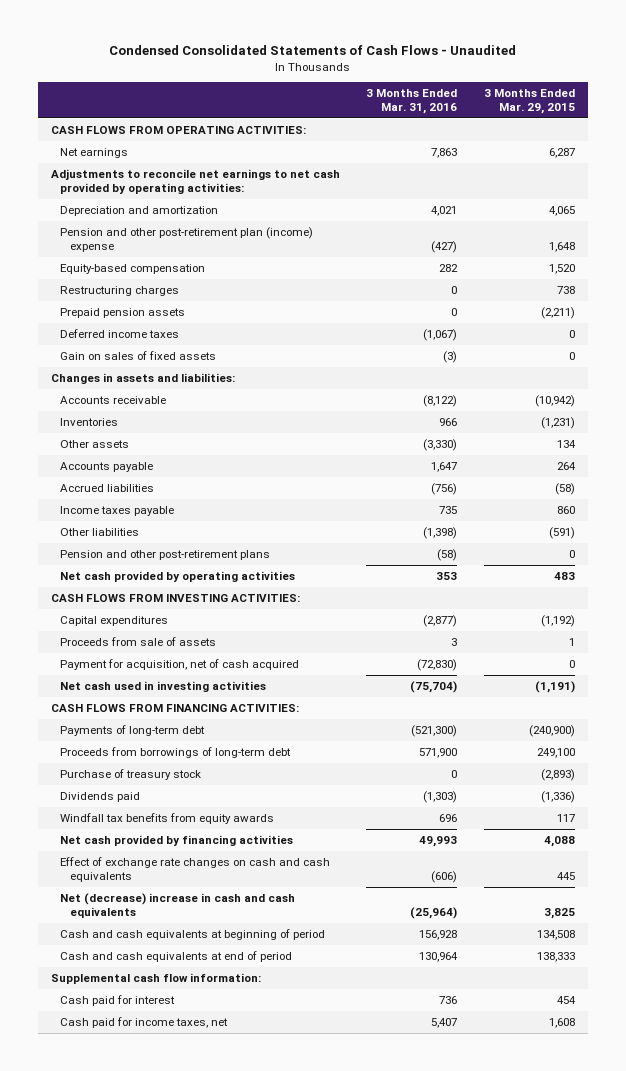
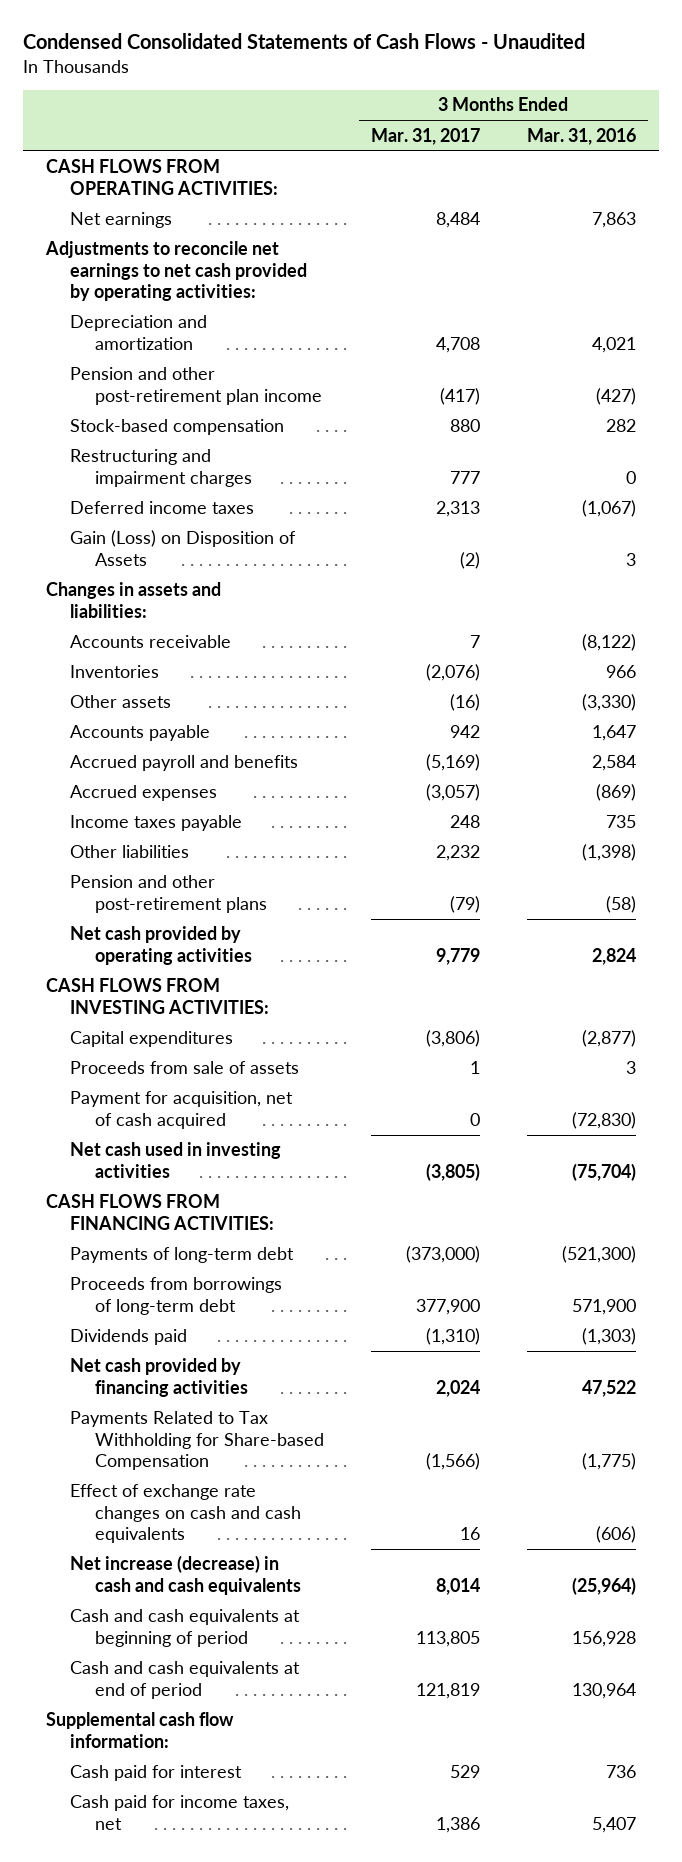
- | 3 Months Ended Mar. 31, 2016 | 3 Months Ended Mar. 29, 2015
+ | 3 Months Ended Mar. 31, 2017 | 3 Months Ended Mar. 31, 2016
- Pension and other post-retirement plan (income) expense | (427) | 1,648
- Equity-based compensation | 282 | 1,520
- Restructuring charges | 0 | 738
- Prepaid pension assets | 0 | (2,211)
+ Pension and other post-retirement plan income | (417) | (427)
+ Stock-based compensation | 880 | 282
+ Restructuring and impairment charges | 777 | 0
- Gain on sales of fixed assets | (3) | 0
+ Gain (Loss) on Disposition of Assets | (2) | 3
- Accrued liabilities | (756) | (58)
+ Accrued payroll and benefits | (5,169) | 2,584
+ Accrued expenses | (3,057) | (869)
- Net cash provided by operating activities | 353 | 483
+ Net cash provided by operating activities | 9,779 | 2,824
- Purchase of treasury stock | 0 | (2,893)
- Windfall tax benefits from equity awards | 696 | 117
- Net cash provided by financing activities | 49,993 | 4,088
+ Net cash provided by financing activities | 2,024 | 47,522
+ Payments Related to Tax Withholding for Share-based Compensation | (1,566) | (1,775)
- Net (decrease) increase in cash and cash equivalents | (25,964) | 3,825
+ Net increase (decrease) in cash and cash equivalents | 8,014 | (25,964)

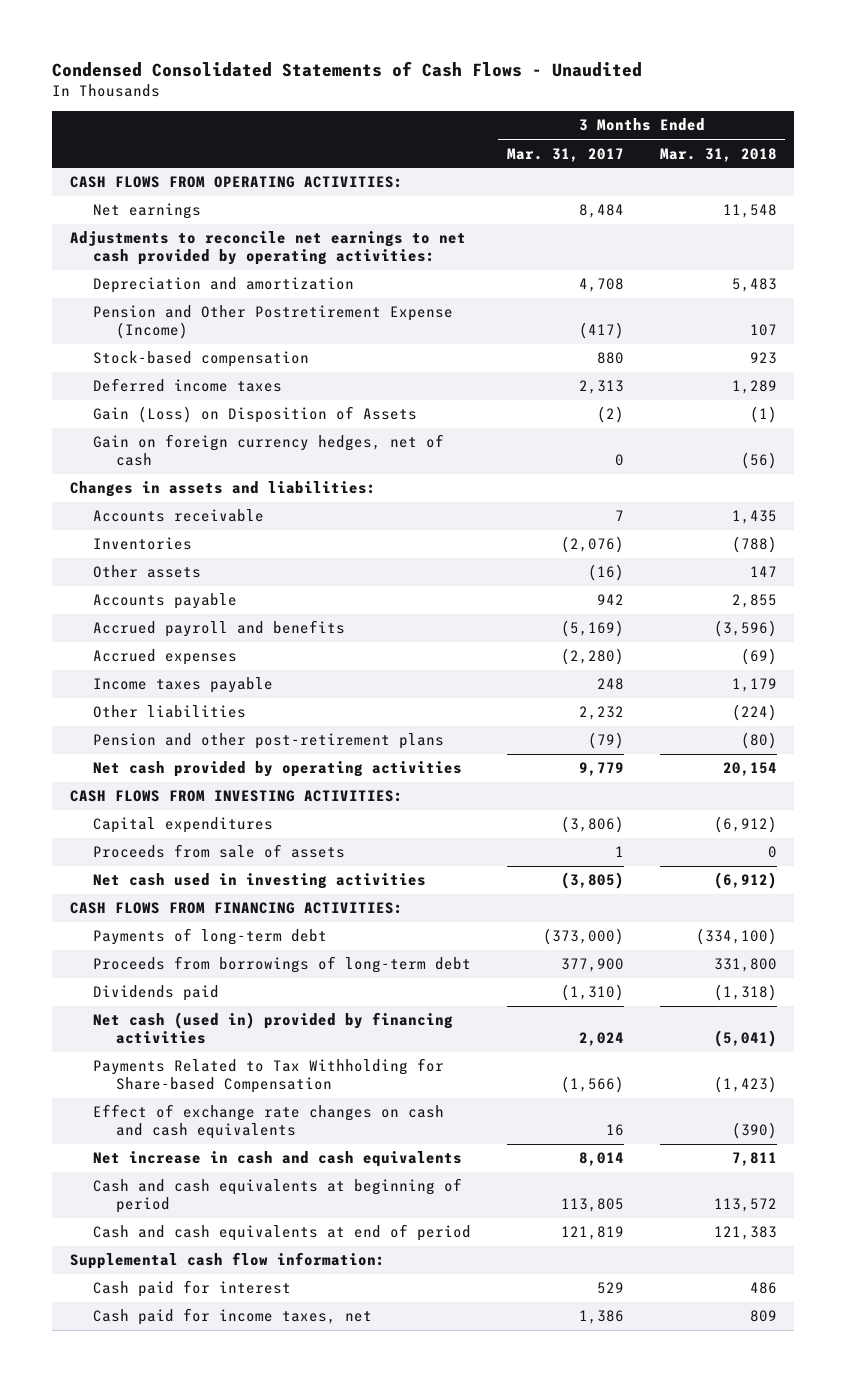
- | 3 Months Ended Mar. 31, 2017 | 3 Months Ended Mar. 31, 2016
+ | 3 Months Ended Mar. 31, 2017 | 3 Months Ended Mar. 31, 2018
- Pension and other post-retirement plan income | (417) | (427)
+ Pension and Other Postretirement Expense (Income) | (417) | 107
- Restructuring and impairment charges | 777 | 0
+ Gain on foreign currency hedges, net of cash | 0 | (56)
- Accrued expenses | (3,057) | (869)
+ Accrued expenses | (2,280) | (69)
- Payment for acquisition, net of cash acquired | 0 | (72,830)
- Net cash provided by financing activities | 2,024 | 47,522
+ Net cash (used in) provided by financing activities | 2,024 | (5,041)
- Net increase (decrease) in cash and cash equivalents | 8,014 | (25,964)
+ Net increase in cash and cash equivalents | 8,014 | 7,811

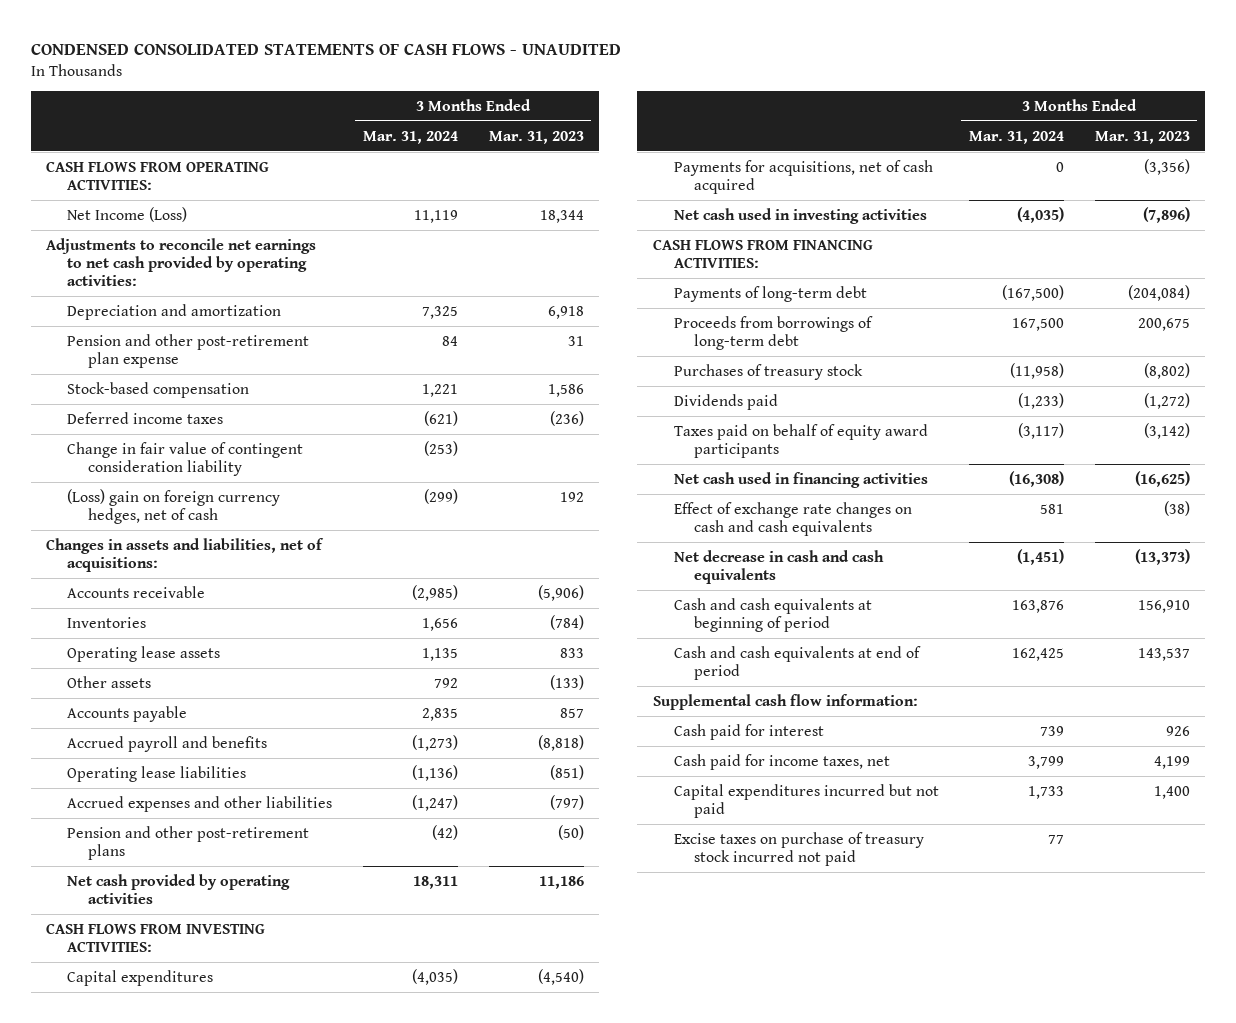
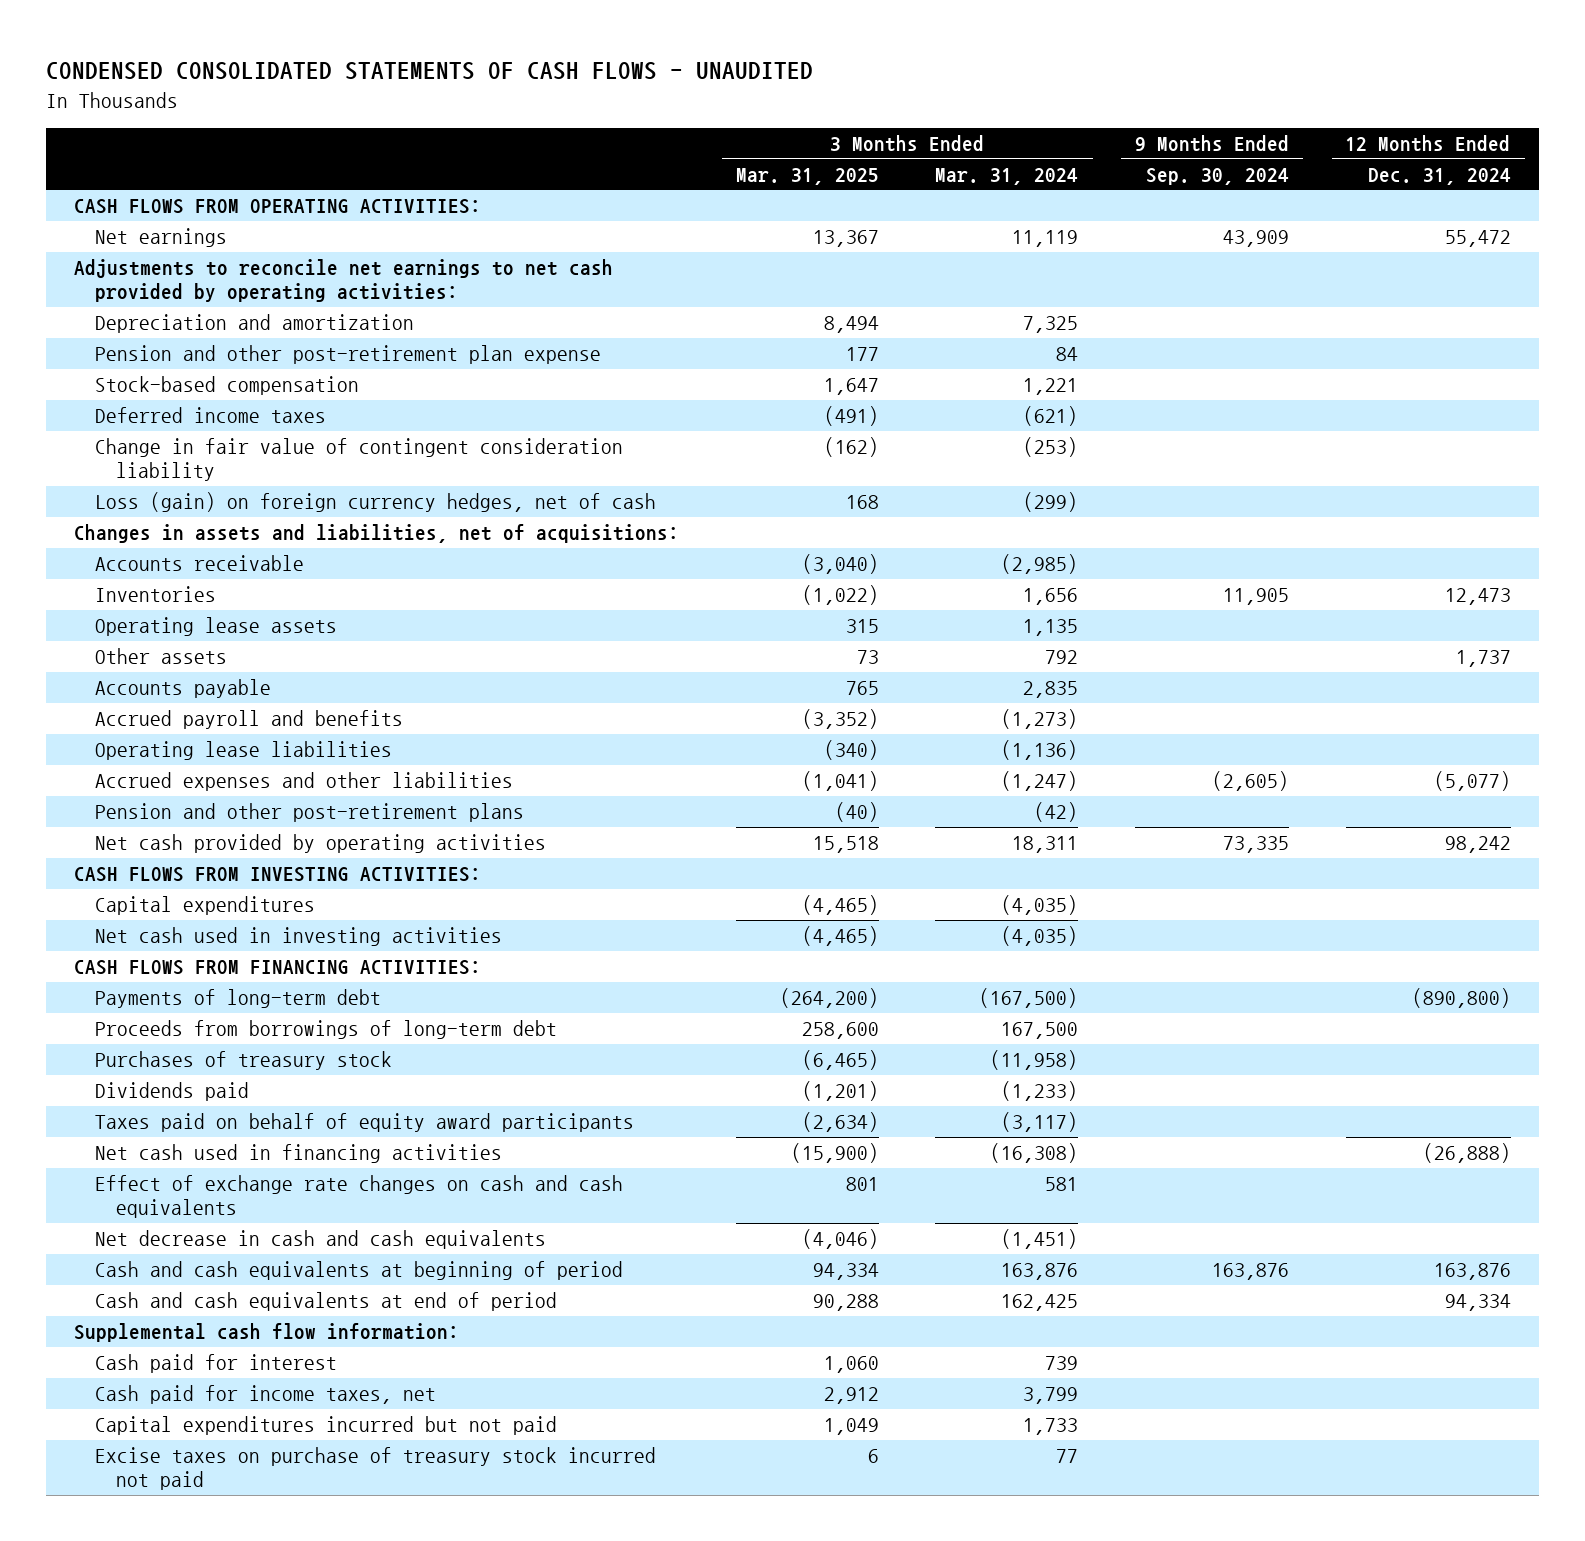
- | 3 Months Ended Mar. 31, 2024 | 3 Months Ended Mar. 31, 2023
+ | 3 Months Ended Mar. 31, 2025 | 3 Months Ended Mar. 31, 2024 | 9 Months Ended Sep. 30, 2024 | 12 Months Ended Dec. 31, 2024
- Net Income (Loss) | 11,119 | 18,344
+ Net earnings | 13,367 | 11,119 | 43,909 | 55,472
- (Loss) gain on foreign currency hedges, net of cash | (299) | 192
+ Loss (gain) on foreign currency hedges, net of cash | 168 | (299) | |
- Payments for acquisitions, net of cash acquired | 0 | (3,356)

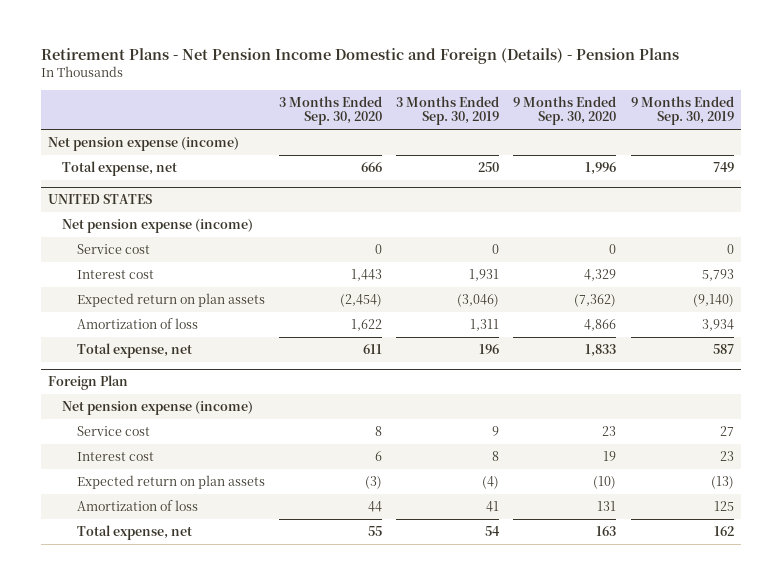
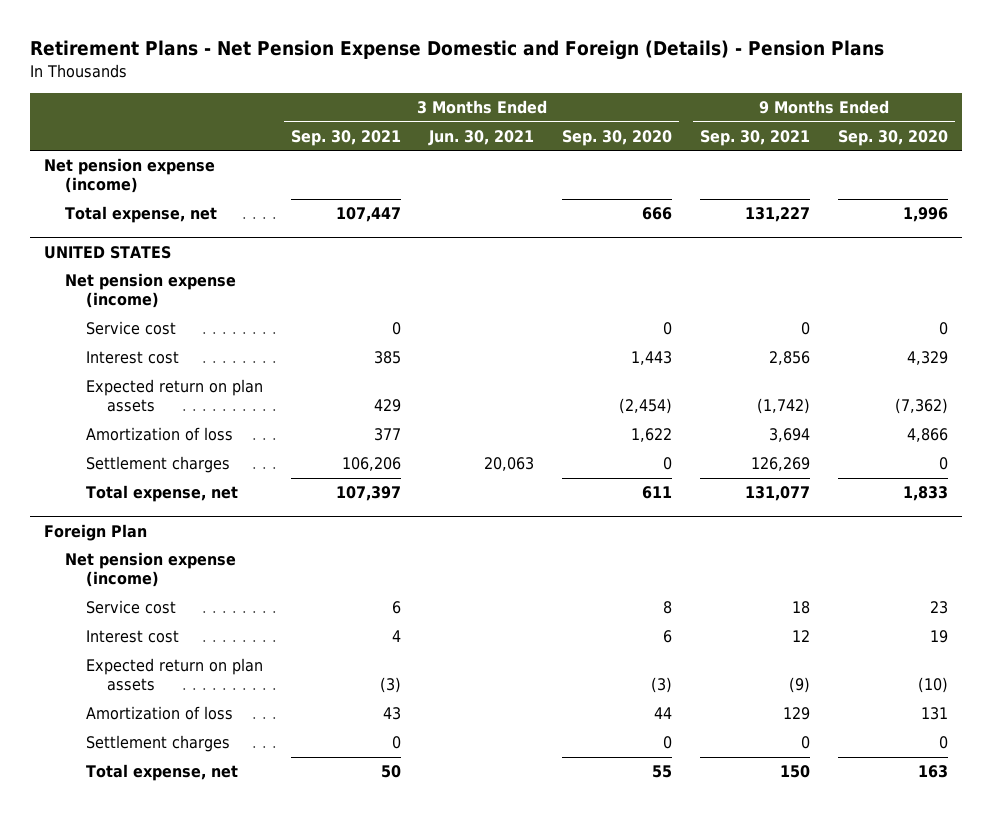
- Retirement Plans - Net Pension Income Domestic and Foreign (Details) - Pension Plans
+ Retirement Plans - Net Pension Expense Domestic and Foreign (Details) - Pension Plans
- | 3 Months Ended Sep. 30, 2020 | 3 Months Ended Sep. 30, 2019 | 9 Months Ended Sep. 30, 2020 | 9 Months Ended Sep. 30, 2019
+ | 3 Months Ended Sep. 30, 2021 | 3 Months Ended Jun. 30, 2021 | 3 Months Ended Sep. 30, 2020 | 9 Months Ended Sep. 30, 2021 | 9 Months Ended Sep. 30, 2020
@ UNITED STATES
+ Settlement charges | 106,206 | 20,063 | 0 | 126,269 | 0
@ Foreign Plan
+ Settlement charges | 0 | | 0 | 0 | 0

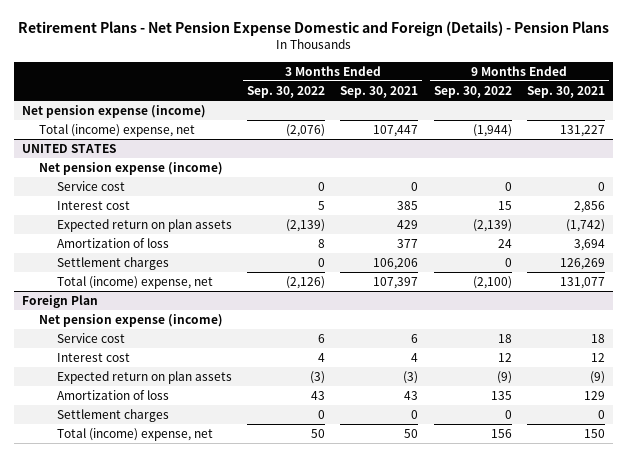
- | 3 Months Ended Sep. 30, 2021 | 3 Months Ended Jun. 30, 2021 | 3 Months Ended Sep. 30, 2020 | 9 Months Ended Sep. 30, 2021 | 9 Months Ended Sep. 30, 2020
+ | 3 Months Ended Sep. 30, 2022 | 3 Months Ended Sep. 30, 2021 | 9 Months Ended Sep. 30, 2022 | 9 Months Ended Sep. 30, 2021
- Total expense, net | 107,447 | | 666 | 131,227 | 1,996
+ Total (income) expense, net | (2,076) | 107,447 | (1,944) | 131,227
@ UNITED STATES
- Total expense, net | 107,397 | | 611 | 131,077 | 1,833
+ Total (income) expense, net | (2,126) | 107,397 | (2,100) | 131,077
@ Foreign Plan
- Total expense, net | 50 | | 55 | 150 | 163
+ Total (income) expense, net | 50 | 50 | 156 | 150

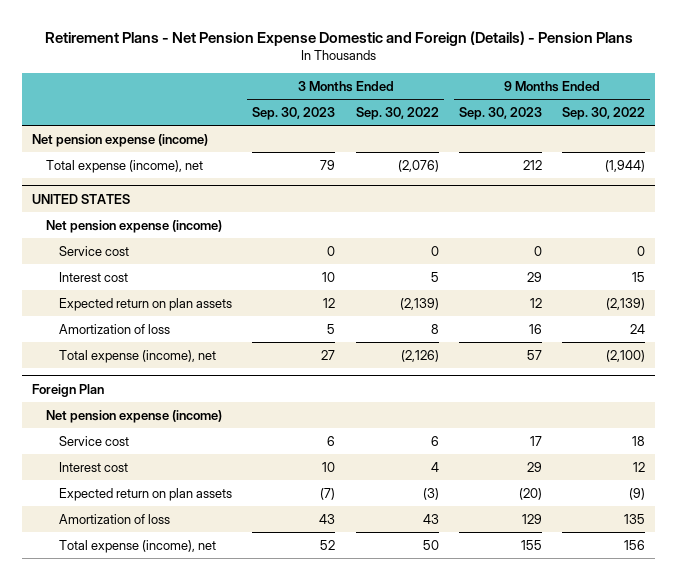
- | 3 Months Ended Sep. 30, 2022 | 3 Months Ended Sep. 30, 2021 | 9 Months Ended Sep. 30, 2022 | 9 Months Ended Sep. 30, 2021
+ | 3 Months Ended Sep. 30, 2023 | 3 Months Ended Sep. 30, 2022 | 9 Months Ended Sep. 30, 2023 | 9 Months Ended Sep. 30, 2022
- Total (income) expense, net | (2,076) | 107,447 | (1,944) | 131,227
+ Total expense (income), net | 79 | (2,076) | 212 | (1,944)
@ UNITED STATES
- Settlement charges | 0 | 106,206 | 0 | 126,269
- Total (income) expense, net | (2,126) | 107,397 | (2,100) | 131,077
+ Total expense (income), net | 27 | (2,126) | 57 | (2,100)
@ Foreign Plan
- Settlement charges | 0 | 0 | 0 | 0
- Total (income) expense, net | 50 | 50 | 156 | 150
+ Total expense (income), net | 52 | 50 | 155 | 156

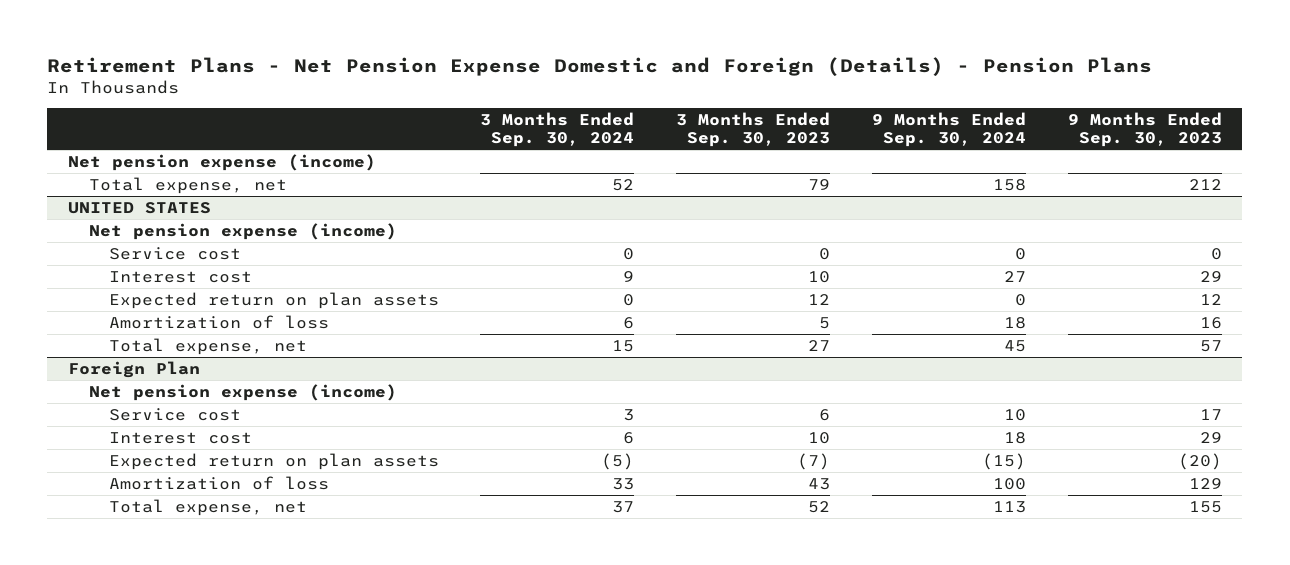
- | 3 Months Ended Sep. 30, 2023 | 3 Months Ended Sep. 30, 2022 | 9 Months Ended Sep. 30, 2023 | 9 Months Ended Sep. 30, 2022
+ | 3 Months Ended Sep. 30, 2024 | 3 Months Ended Sep. 30, 2023 | 9 Months Ended Sep. 30, 2024 | 9 Months Ended Sep. 30, 2023
- Total expense (income), net | 79 | (2,076) | 212 | (1,944)
+ Total expense, net | 52 | 79 | 158 | 212
@ UNITED STATES
- Total expense (income), net | 27 | (2,126) | 57 | (2,100)
+ Total expense, net | 15 | 27 | 45 | 57
@ Foreign Plan
- Total expense (income), net | 52 | 50 | 155 | 156
+ Total expense, net | 37 | 52 | 113 | 155

